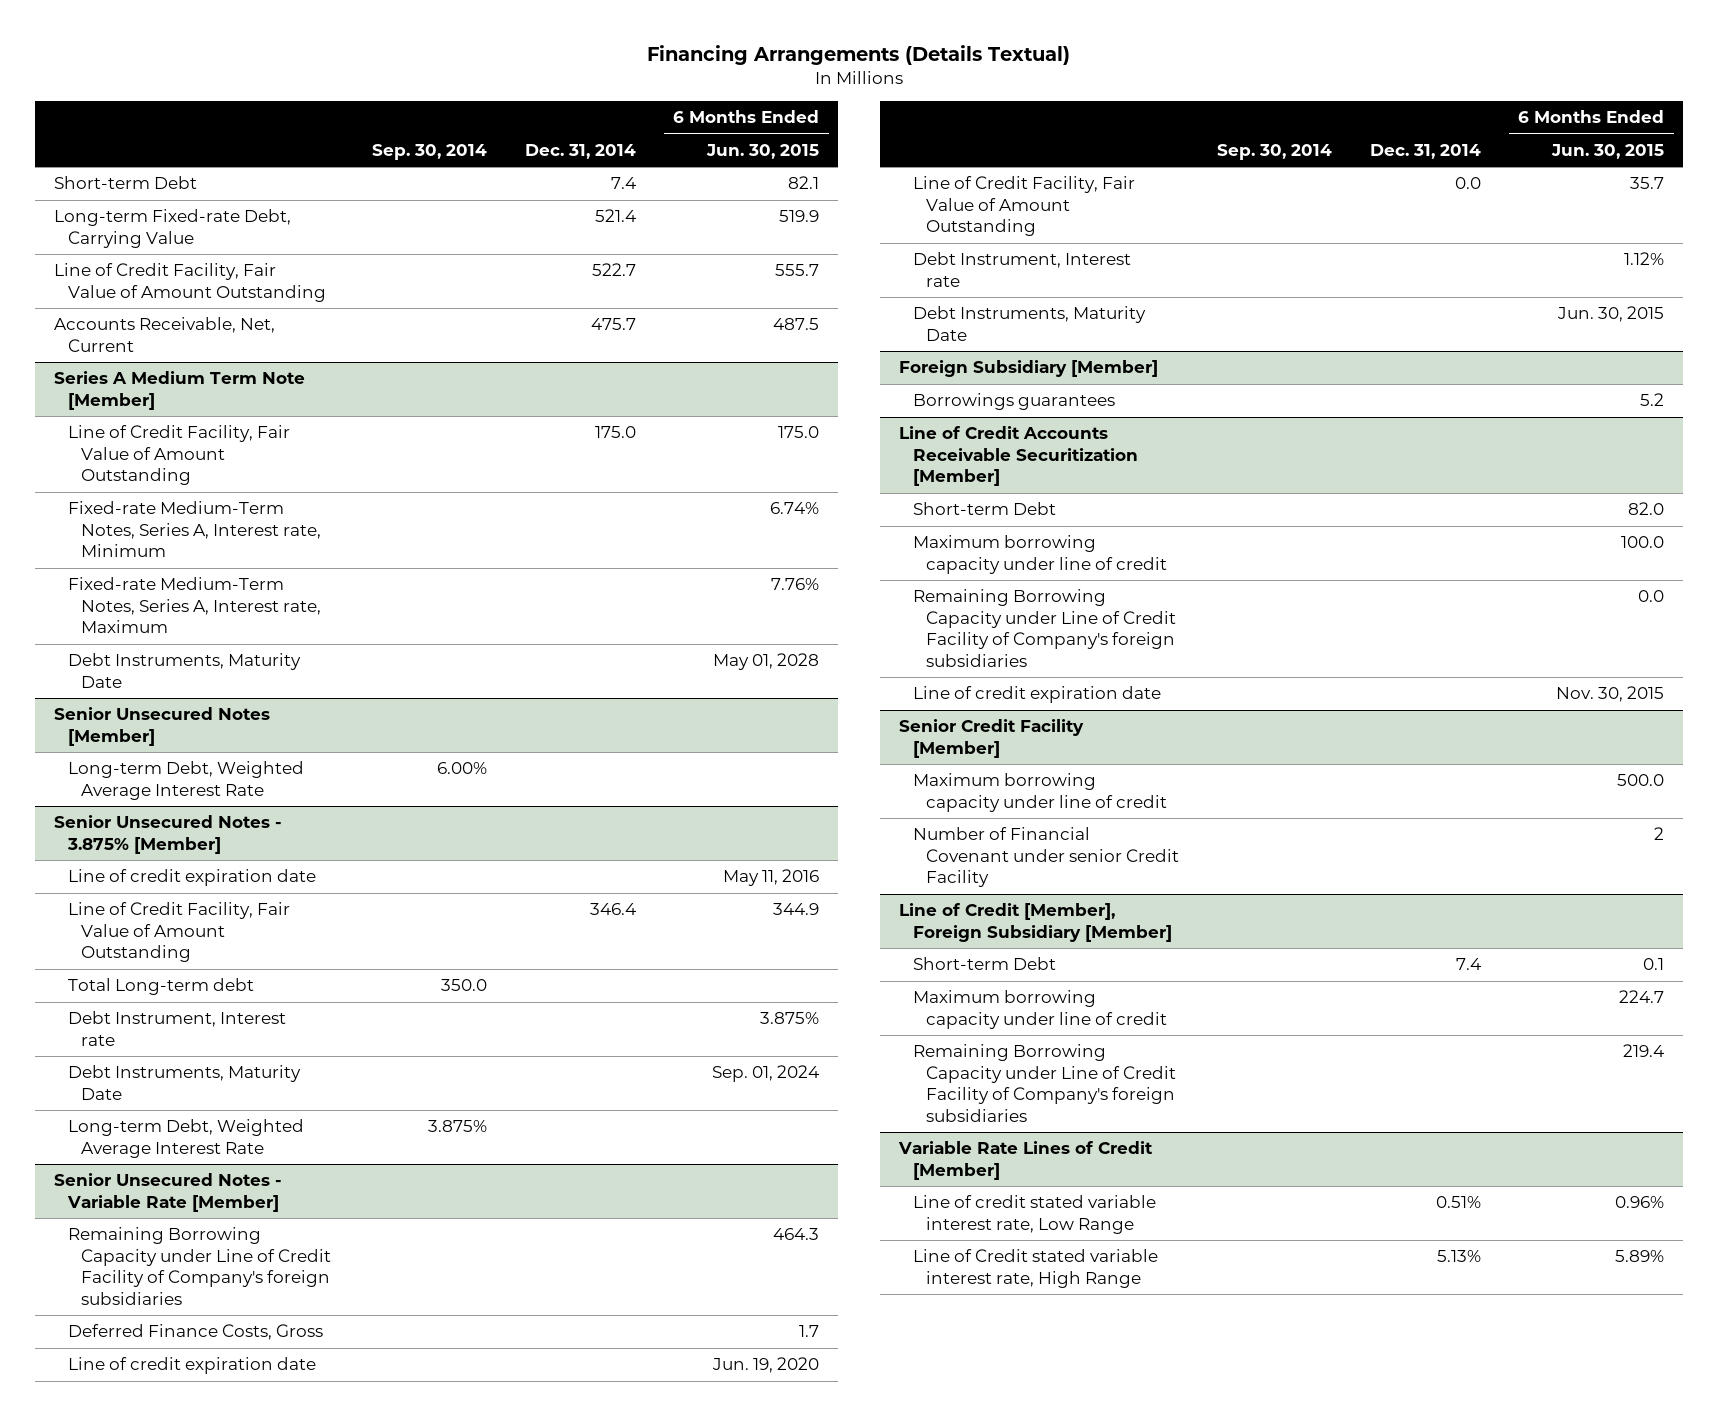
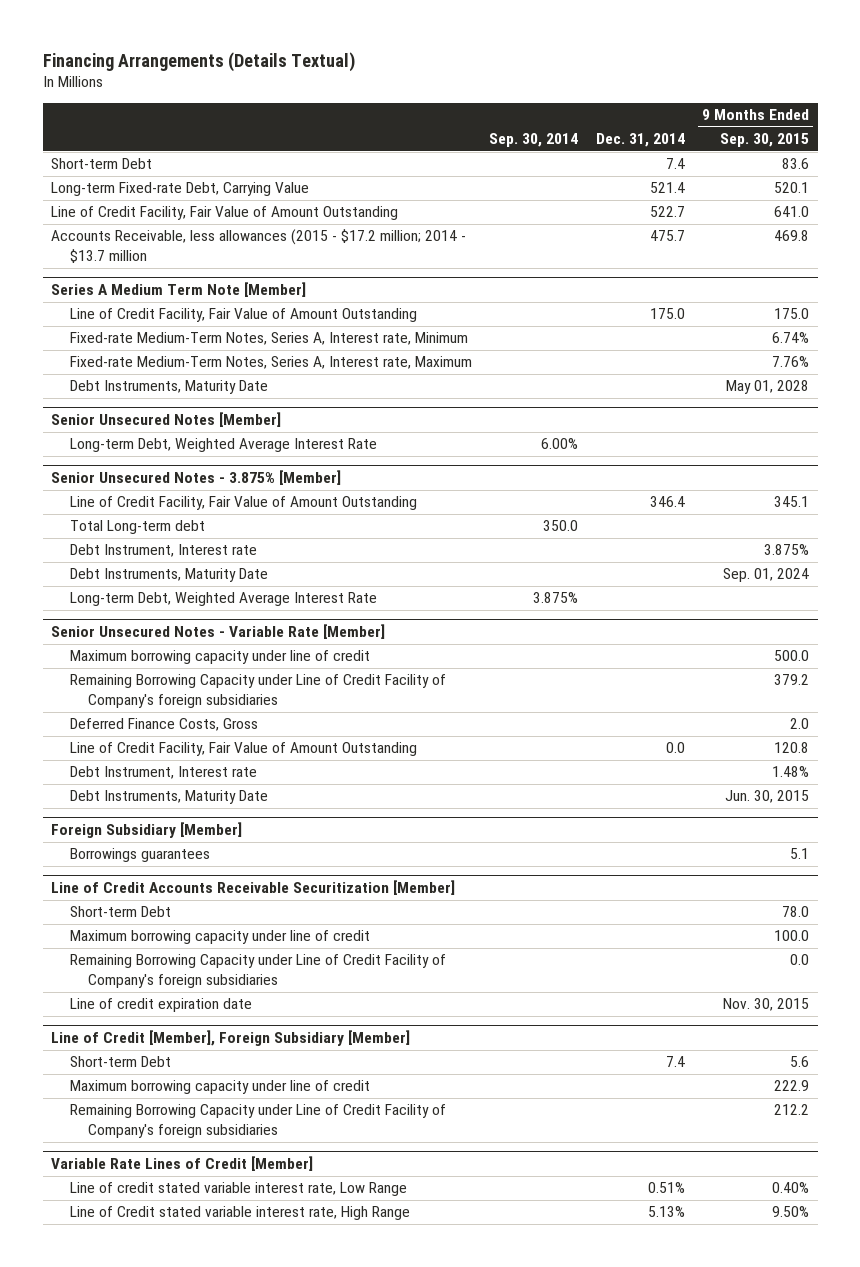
- | Sep. 30, 2014 | Dec. 31, 2014 | 6 Months Ended Jun. 30, 2015
+ | Sep. 30, 2014 | Dec. 31, 2014 | 9 Months Ended Sep. 30, 2015
- Accounts Receivable, Net, Current | | 475.7 | 487.5
+ Accounts Receivable, less allowances (2015 - $17.2 million; 2014 - $13.7 million | | 475.7 | 469.8
@ Senior Unsecured Notes - 3.875% [Member]
- Line of credit expiration date | | | May 11, 2016
@ Senior Unsecured Notes - Variable Rate [Member]
+ Maximum borrowing capacity under line of credit | | | 500.0
- Line of credit expiration date | | | Jun. 19, 2020
- Senior Credit Facility [Member]
- Maximum borrowing capacity under line of credit | | | 500.0
- Number of Financial Covenant under senior Credit Facility | | | 2

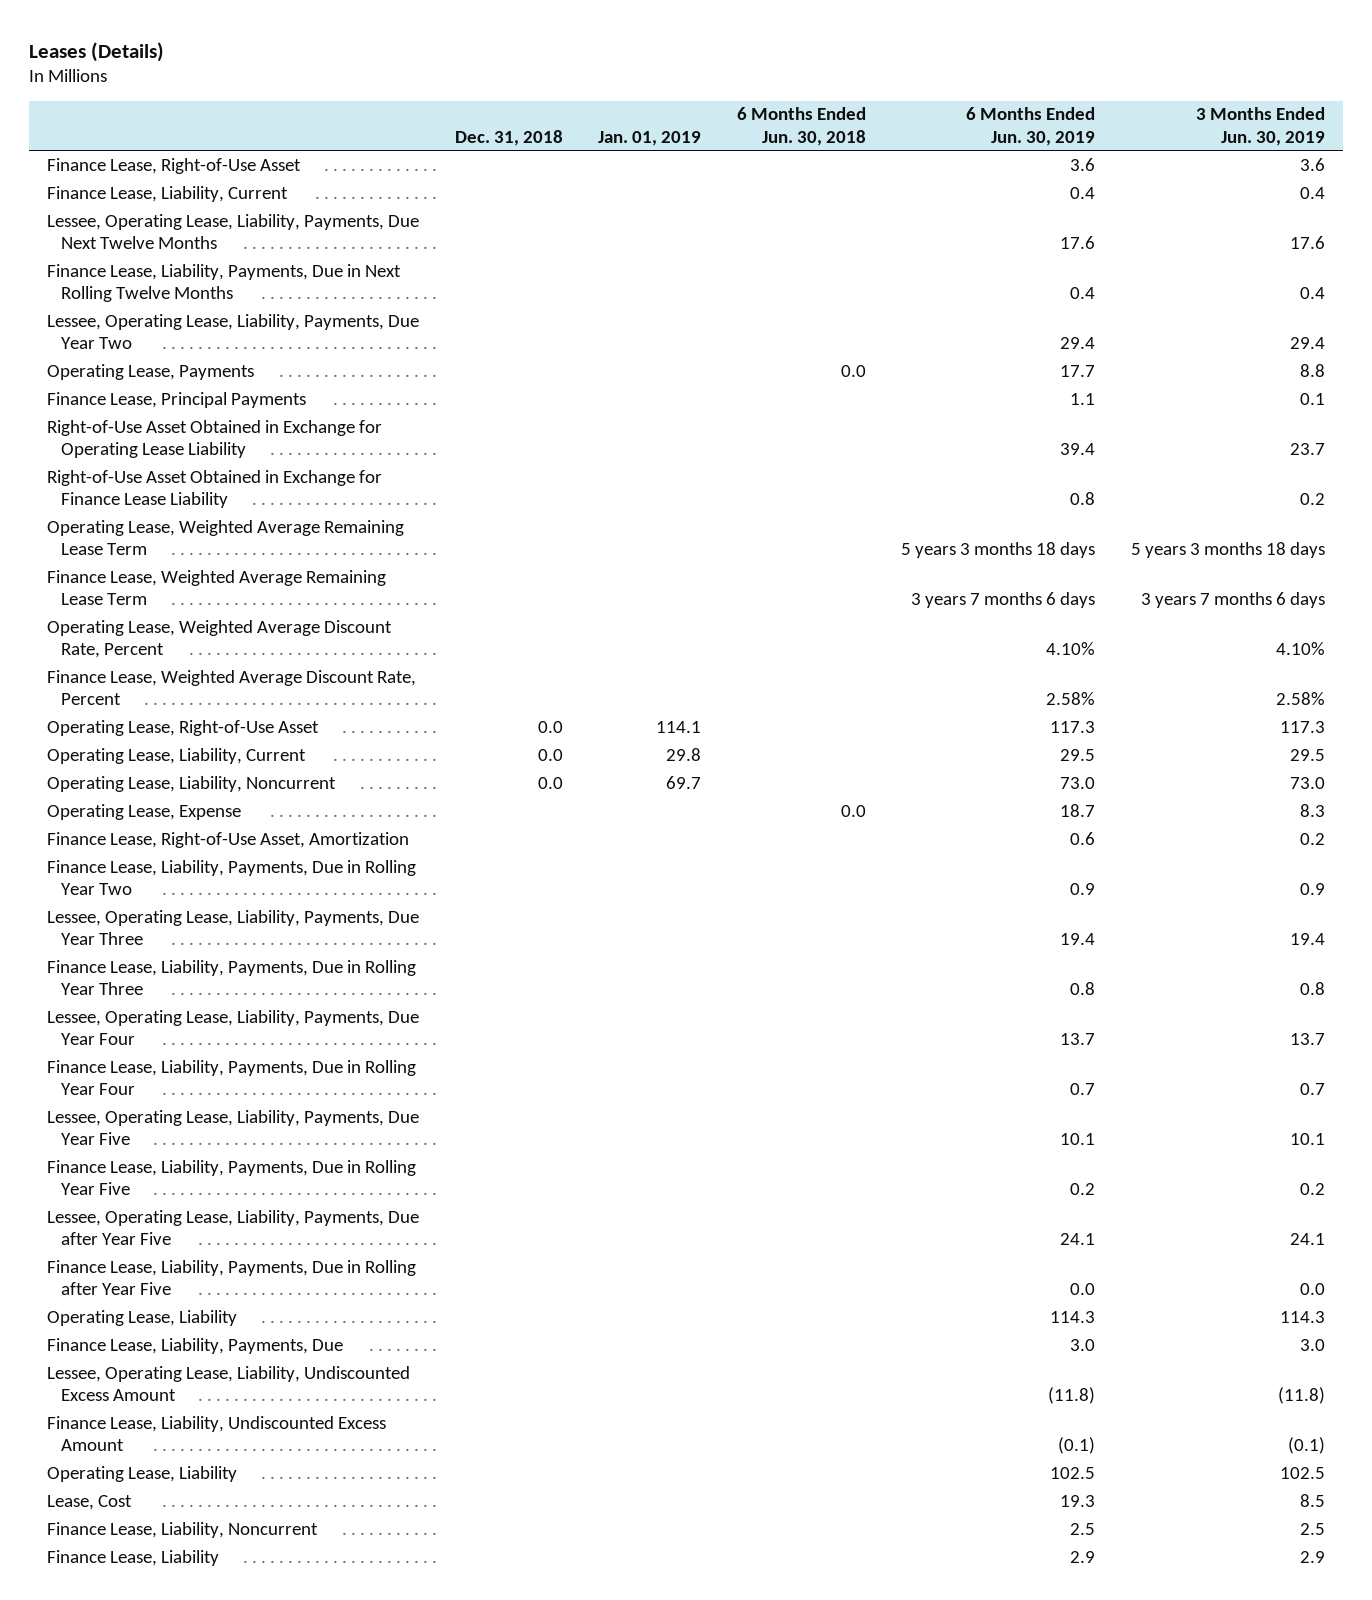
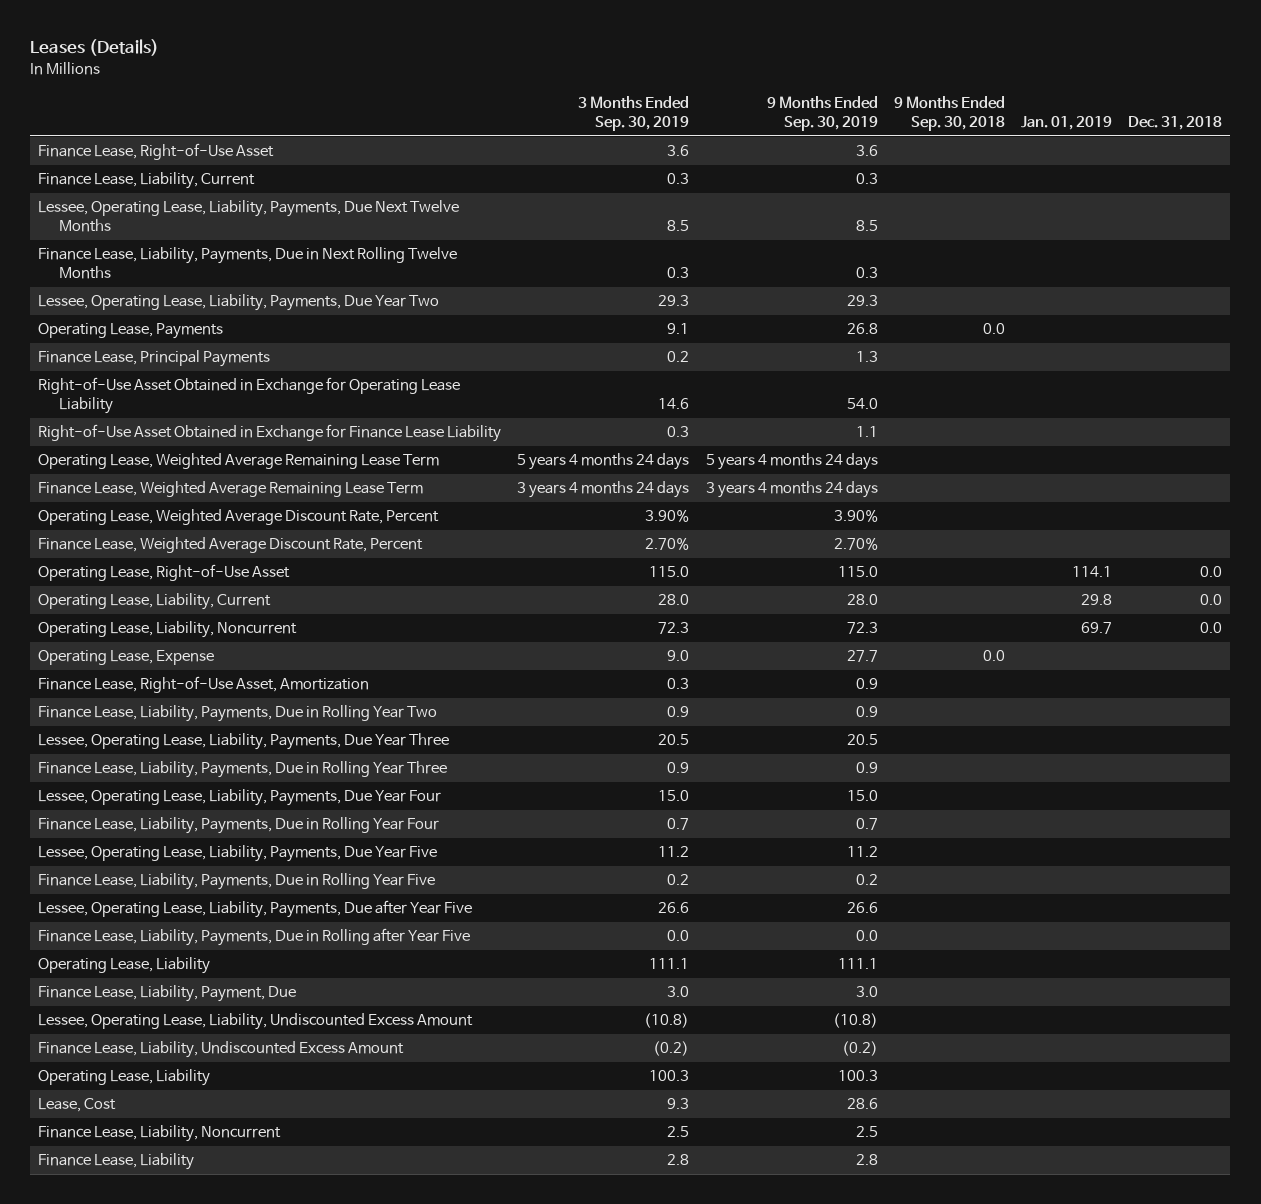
- | Dec. 31, 2018 | Jan. 01, 2019 | 6 Months Ended Jun. 30, 2018 | 6 Months Ended Jun. 30, 2019 | 3 Months Ended Jun. 30, 2019
+ | 3 Months Ended Sep. 30, 2019 | 9 Months Ended Sep. 30, 2019 | 9 Months Ended Sep. 30, 2018 | Jan. 01, 2019 | Dec. 31, 2018
- Finance Lease, Liability, Payments, Due | | | | 3.0 | 3.0
+ Finance Lease, Liability, Payment, Due | 3.0 | 3.0 | | |

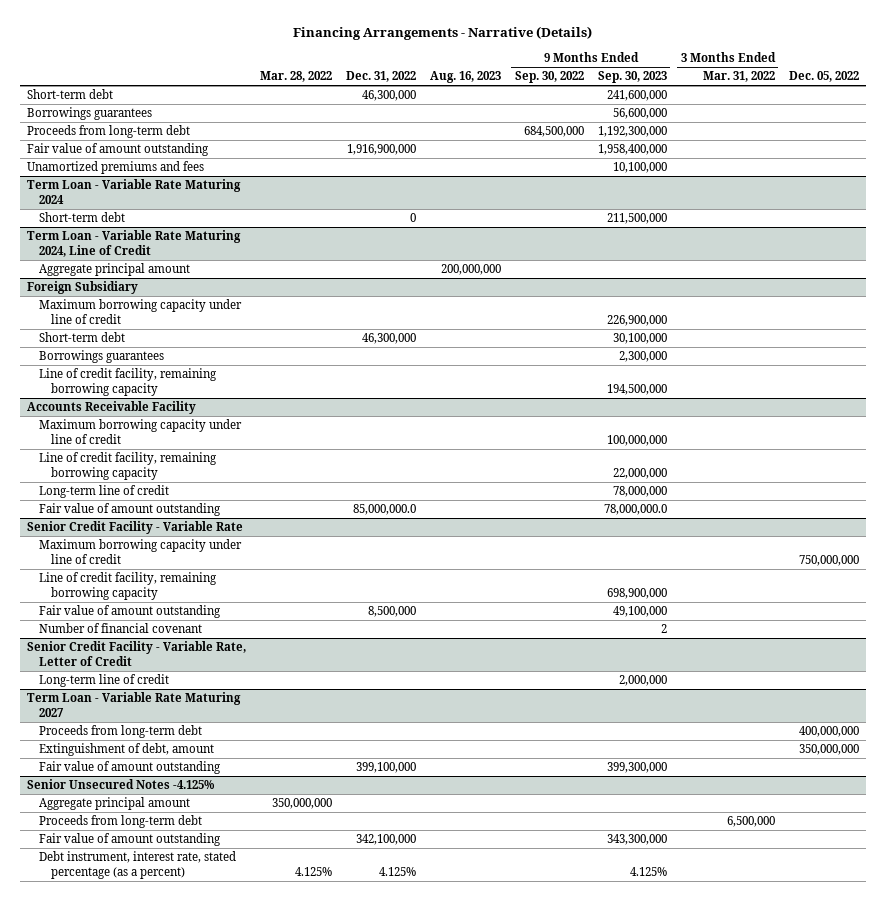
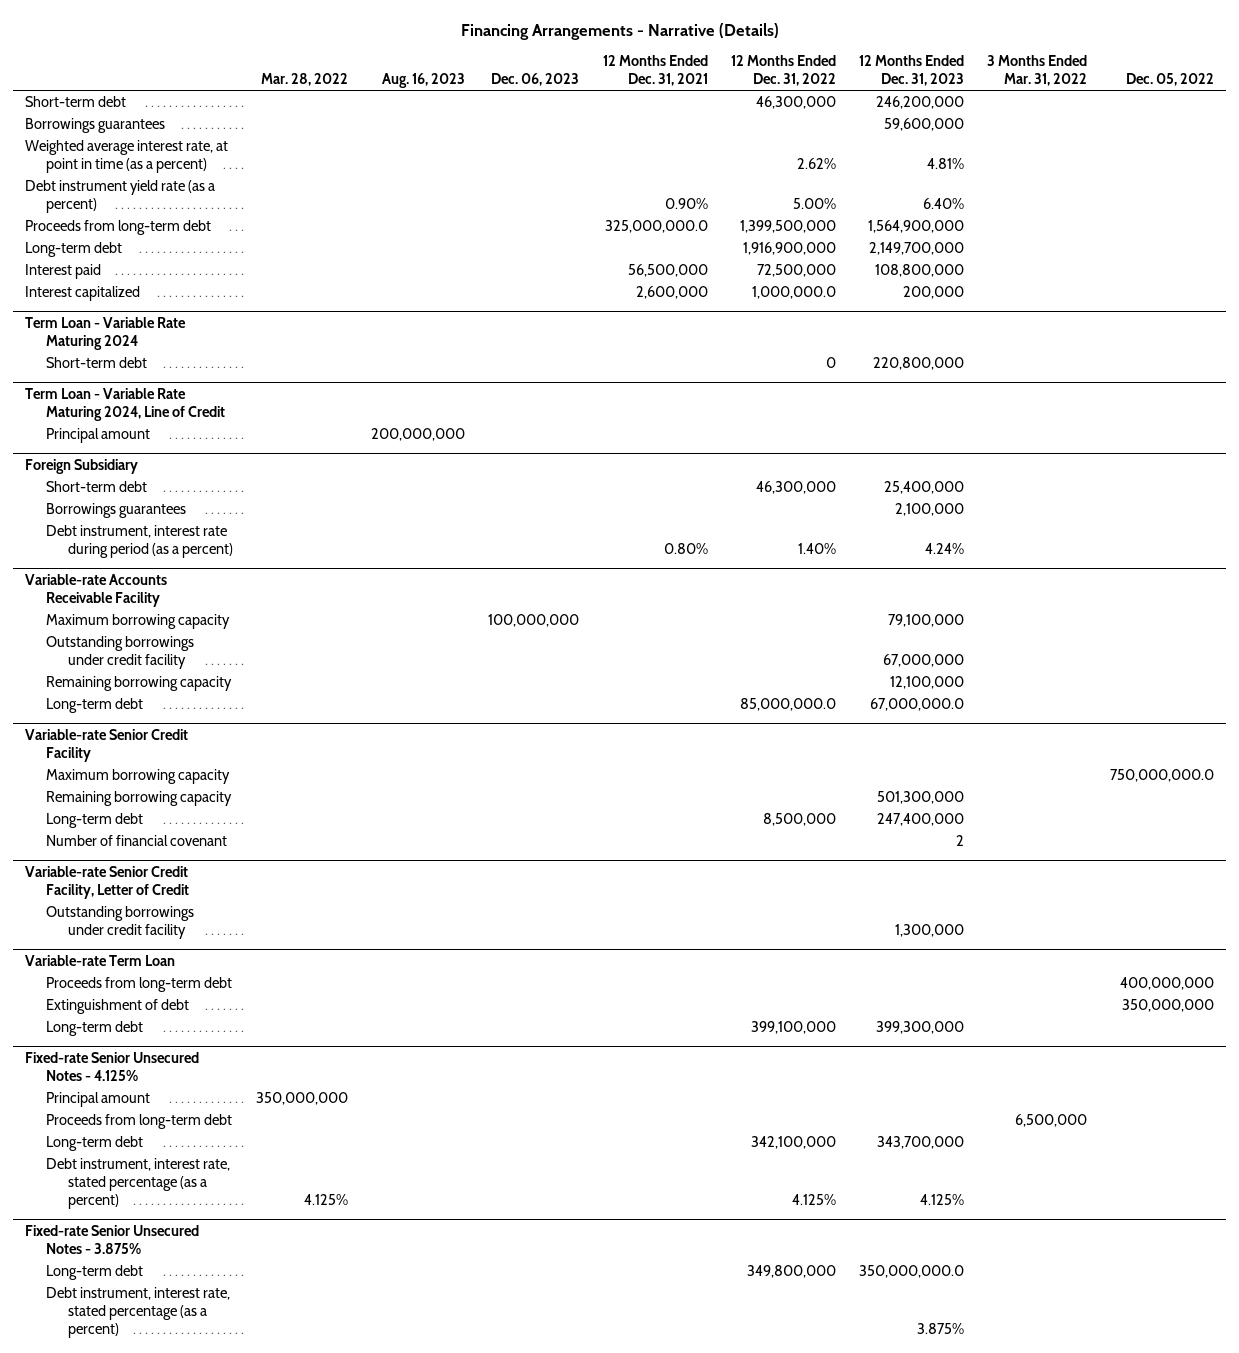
- | Mar. 28, 2022 | Dec. 31, 2022 | Aug. 16, 2023 | 9 Months Ended Sep. 30, 2022 | 9 Months Ended Sep. 30, 2023 | 3 Months Ended Mar. 31, 2022 | Dec. 05, 2022
+ | Mar. 28, 2022 | Aug. 16, 2023 | Dec. 06, 2023 | 12 Months Ended Dec. 31, 2021 | 12 Months Ended Dec. 31, 2022 | 12 Months Ended Dec. 31, 2023 | 3 Months Ended Mar. 31, 2022 | Dec. 05, 2022
+ Weighted average interest rate, at point in time (as a percent) | | | | | 2.62% | 4.81% | |
+ Debt instrument yield rate (as a percent) | | | | 0.90% | 5.00% | 6.40% | |
- Fair value of amount outstanding | | 1,916,900,000 | | | 1,958,400,000 | |
- Unamortized premiums and fees | | | | | 10,100,000 | |
+ Long-term debt | | | | | 1,916,900,000 | 2,149,700,000 | |
+ Interest paid | | | | 56,500,000 | 72,500,000 | 108,800,000 | |
+ Interest capitalized | | | | 2,600,000 | 1,000,000.0 | 200,000 | |
@ Term Loan - Variable Rate Maturing 2024, Line of Credit
- Aggregate principal amount | | | 200,000,000 | | | |
+ Principal amount | | 200,000,000 | | | | | |
@ Foreign Subsidiary
- Maximum borrowing capacity under line of credit | | | | | 226,900,000 | |
- Line of credit facility, remaining borrowing capacity | | | | | 194,500,000 | |
- Accounts Receivable Facility
- Maximum borrowing capacity under line of credit | | | | | 100,000,000 | |
- Line of credit facility, remaining borrowing capacity | | | | | 22,000,000 | |
- Long-term line of credit | | | | | 78,000,000 | |
- Fair value of amount outstanding | | 85,000,000.0 | | | 78,000,000.0 | |
- Senior Credit Facility - Variable Rate
- Maximum borrowing capacity under line of credit | | | | | | | 750,000,000
- Line of credit facility, remaining borrowing capacity | | | | | 698,900,000 | |
- Fair value of amount outstanding | | 8,500,000 | | | 49,100,000 | |
@ Foreign Subsidiary
+ Debt instrument, interest rate during period (as a percent) | | | | 0.80% | 1.40% | 4.24% | |
+ Variable-rate Accounts Receivable Facility
+ Maximum borrowing capacity | | | 100,000,000 | | | 79,100,000 | |
+ Outstanding borrowings under credit facility | | | | | | 67,000,000 | |
+ Remaining borrowing capacity | | | | | | 12,100,000 | |
+ Long-term debt | | | | | 85,000,000.0 | 67,000,000.0 | |
+ Variable-rate Senior Credit Facility
+ Maximum borrowing capacity | | | | | | | | 750,000,000.0
+ Remaining borrowing capacity | | | | | | 501,300,000 | |
+ Long-term debt | | | | | 8,500,000 | 247,400,000 | |
- Senior Credit Facility - Variable Rate, Letter of Credit
- Long-term line of credit | | | | | 2,000,000 | |
- Term Loan - Variable Rate Maturing 2027
+ Variable-rate Senior Credit Facility, Letter of Credit
+ Outstanding borrowings under credit facility | | | | | | 1,300,000 | |
+ Variable-rate Term Loan
- Extinguishment of debt, amount | | | | | | | 350,000,000
- Fair value of amount outstanding | | 399,100,000 | | | 399,300,000 | |
- Senior Unsecured Notes -4.125%
- Aggregate principal amount | 350,000,000 | | | | | |
+ Extinguishment of debt | | | | | | | | 350,000,000
+ Long-term debt | | | | | 399,100,000 | 399,300,000 | |
+ Fixed-rate Senior Unsecured Notes - 4.125%
+ Principal amount | 350,000,000 | | | | | | |
- Fair value of amount outstanding | | 342,100,000 | | | 343,300,000 | |
+ Long-term debt | | | | | 342,100,000 | 343,700,000 | |
+ Fixed-rate Senior Unsecured Notes - 3.875%
+ Long-term debt | | | | | 349,800,000 | 350,000,000.0 | |
+ Debt instrument, interest rate, stated percentage (as a percent) | | | | | | 3.875% | |

